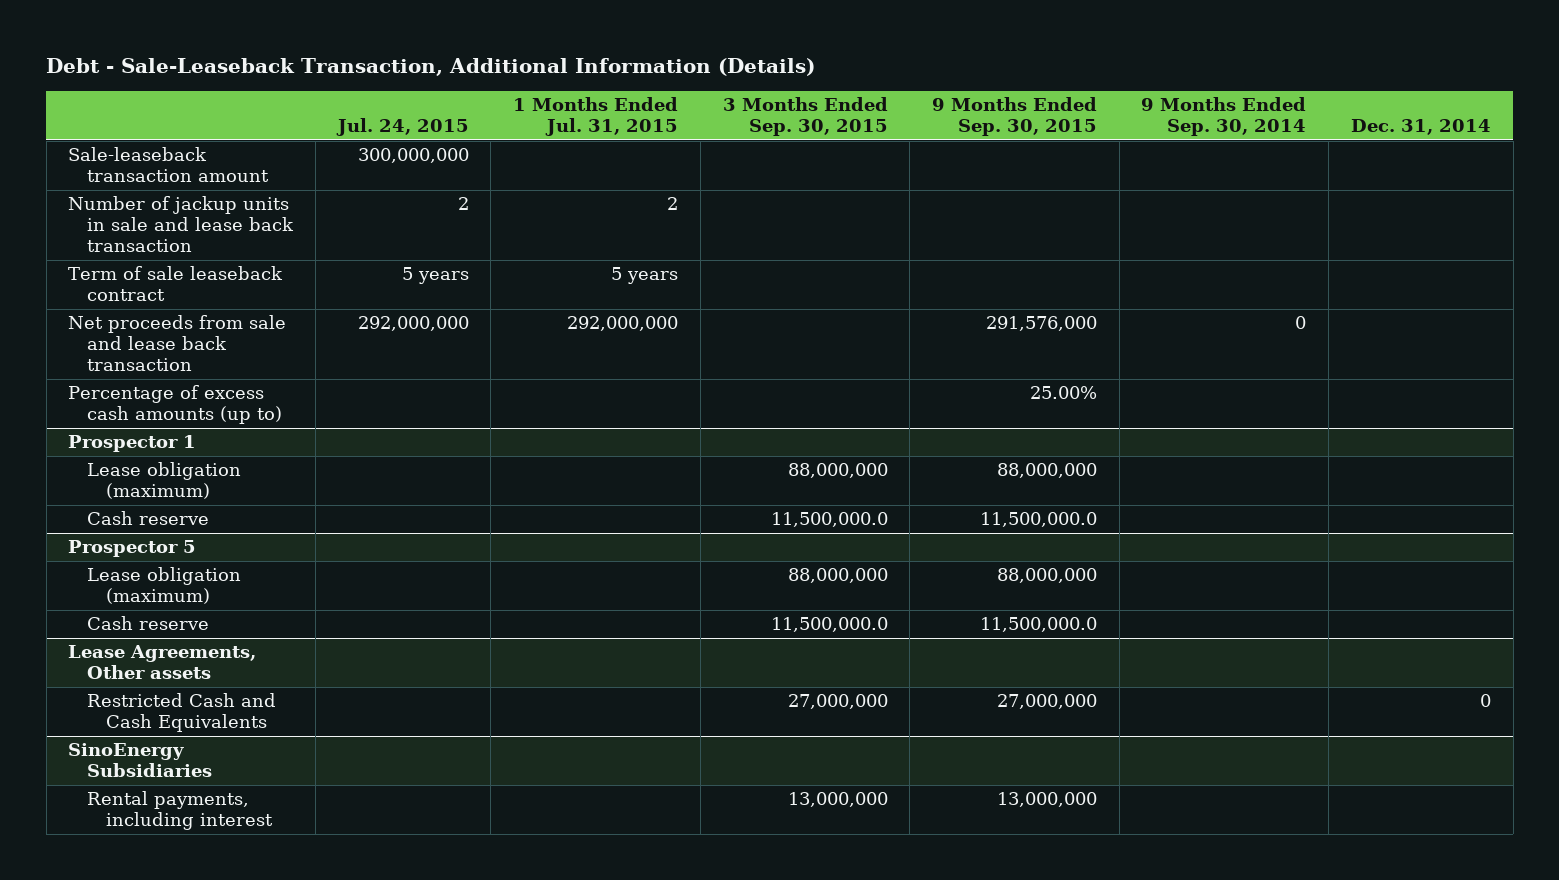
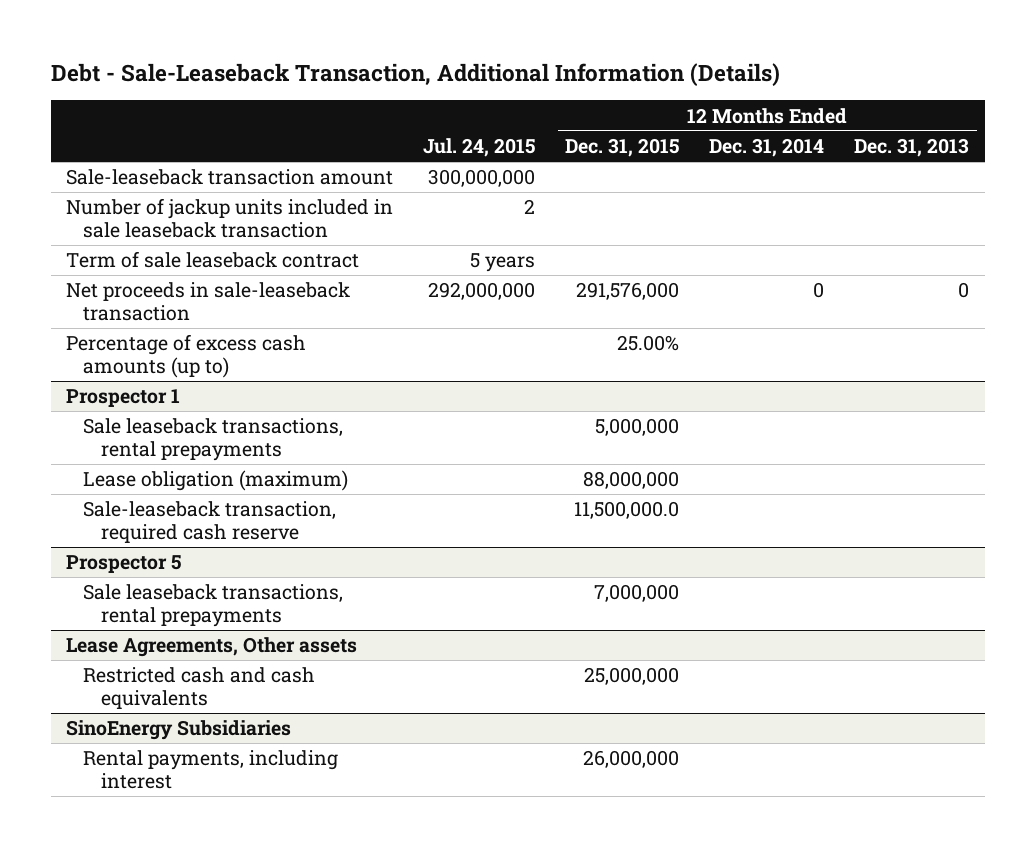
- | Jul. 24, 2015 | 1 Months Ended Jul. 31, 2015 | 3 Months Ended Sep. 30, 2015 | 9 Months Ended Sep. 30, 2015 | 9 Months Ended Sep. 30, 2014 | Dec. 31, 2014
+ | Jul. 24, 2015 | 12 Months Ended Dec. 31, 2015 | 12 Months Ended Dec. 31, 2014 | 12 Months Ended Dec. 31, 2013
- Number of jackup units in sale and lease back transaction | 2 | 2 | | | |
+ Number of jackup units included in sale leaseback transaction | 2 | | |
- Net proceeds from sale and lease back transaction | 292,000,000 | 292,000,000 | | 291,576,000 | 0 |
+ Net proceeds in sale-leaseback transaction | 292,000,000 | 291,576,000 | 0 | 0
@ Prospector 1
+ Sale leaseback transactions, rental prepayments | | 5,000,000 | |
- Cash reserve | | | 11,500,000.0 | 11,500,000.0 | |
+ Sale-leaseback transaction, required cash reserve | | 11,500,000.0 | |
@ Prospector 5
- Lease obligation (maximum) | | | 88,000,000 | 88,000,000 | |
- Cash reserve | | | 11,500,000.0 | 11,500,000.0 | |
+ Sale leaseback transactions, rental prepayments | | 7,000,000 | |
@ Lease Agreements, Other assets
- Restricted Cash and Cash Equivalents | | | 27,000,000 | 27,000,000 | | 0
+ Restricted cash and cash equivalents | | 25,000,000 | |

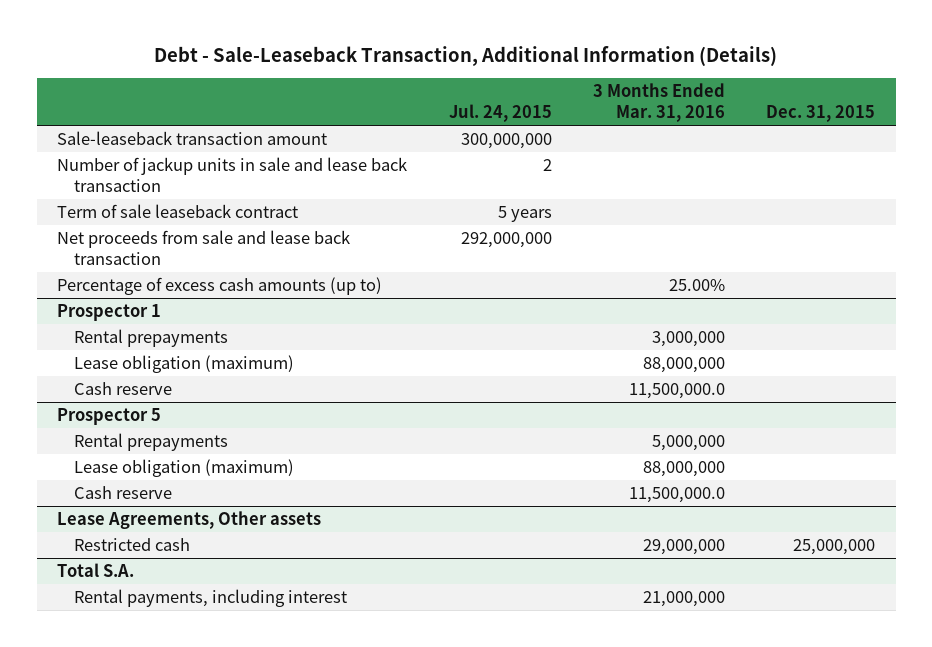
- | Jul. 24, 2015 | 12 Months Ended Dec. 31, 2015 | 12 Months Ended Dec. 31, 2014 | 12 Months Ended Dec. 31, 2013
+ | Jul. 24, 2015 | 3 Months Ended Mar. 31, 2016 | Dec. 31, 2015
- Number of jackup units included in sale leaseback transaction | 2 | | |
+ Number of jackup units in sale and lease back transaction | 2 | |
- Net proceeds in sale-leaseback transaction | 292,000,000 | 291,576,000 | 0 | 0
+ Net proceeds from sale and lease back transaction | 292,000,000 | |
@ Prospector 1
- Sale leaseback transactions, rental prepayments | | 5,000,000 | |
+ Rental prepayments | | 3,000,000 |
- Sale-leaseback transaction, required cash reserve | | 11,500,000.0 | |
+ Cash reserve | | 11,500,000.0 |
@ Prospector 5
- Sale leaseback transactions, rental prepayments | | 7,000,000 | |
+ Rental prepayments | | 5,000,000 |
+ Lease obligation (maximum) | | 88,000,000 |
+ Cash reserve | | 11,500,000.0 |
@ Lease Agreements, Other assets
- Restricted cash and cash equivalents | | 25,000,000 | |
- SinoEnergy Subsidiaries
- Rental payments, including interest | | 26,000,000 | |
@ Lease Agreements, Other assets
+ Restricted cash | | 29,000,000 | 25,000,000
+ Total S.A.
+ Rental payments, including interest | | 21,000,000 |

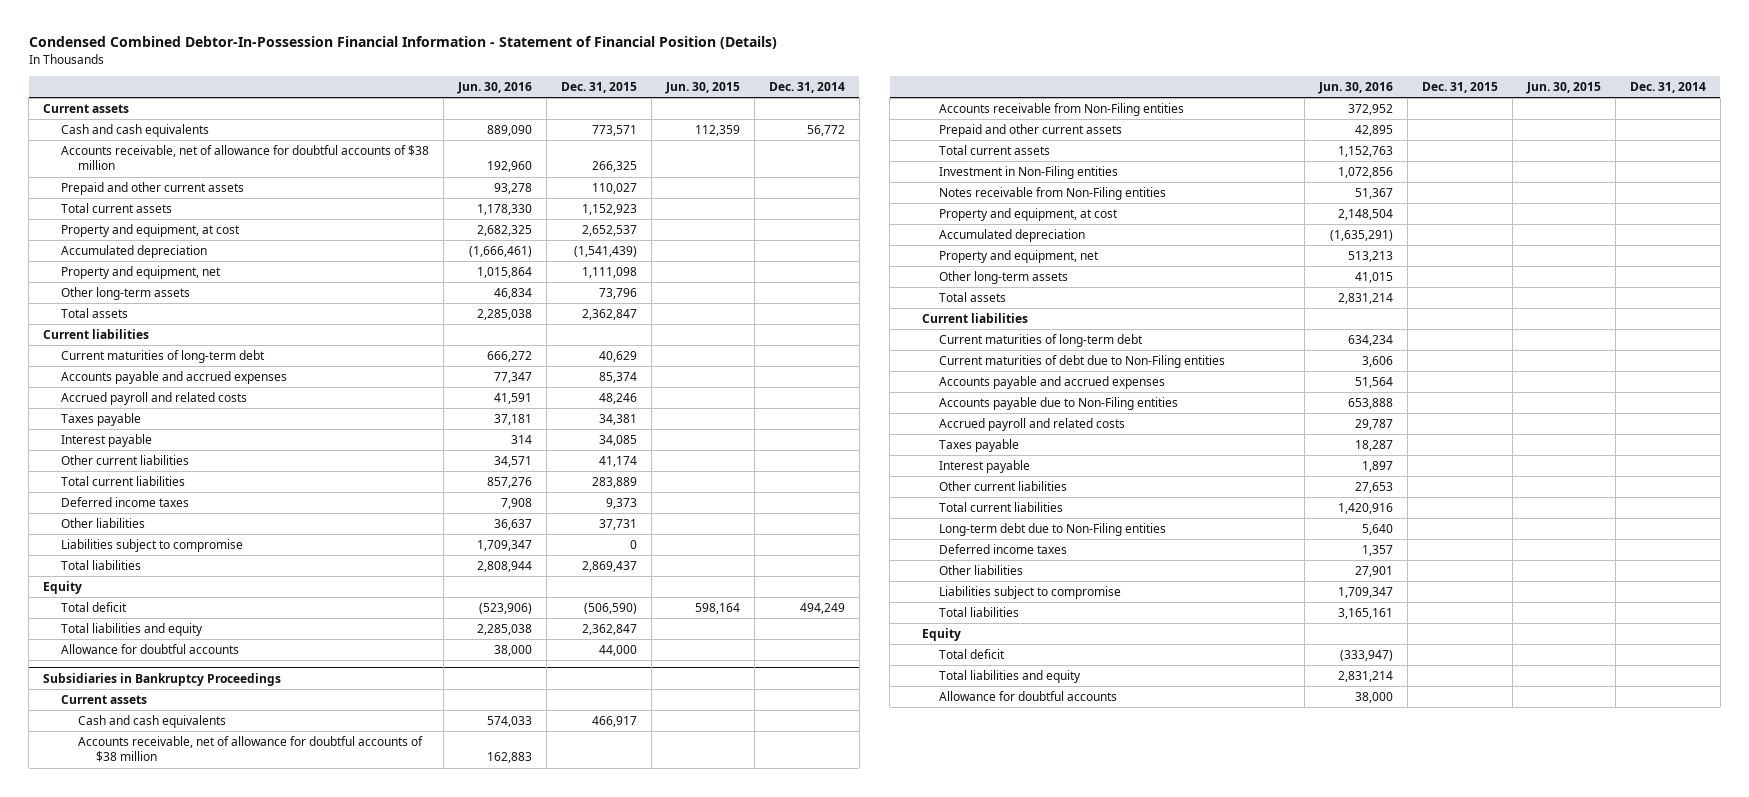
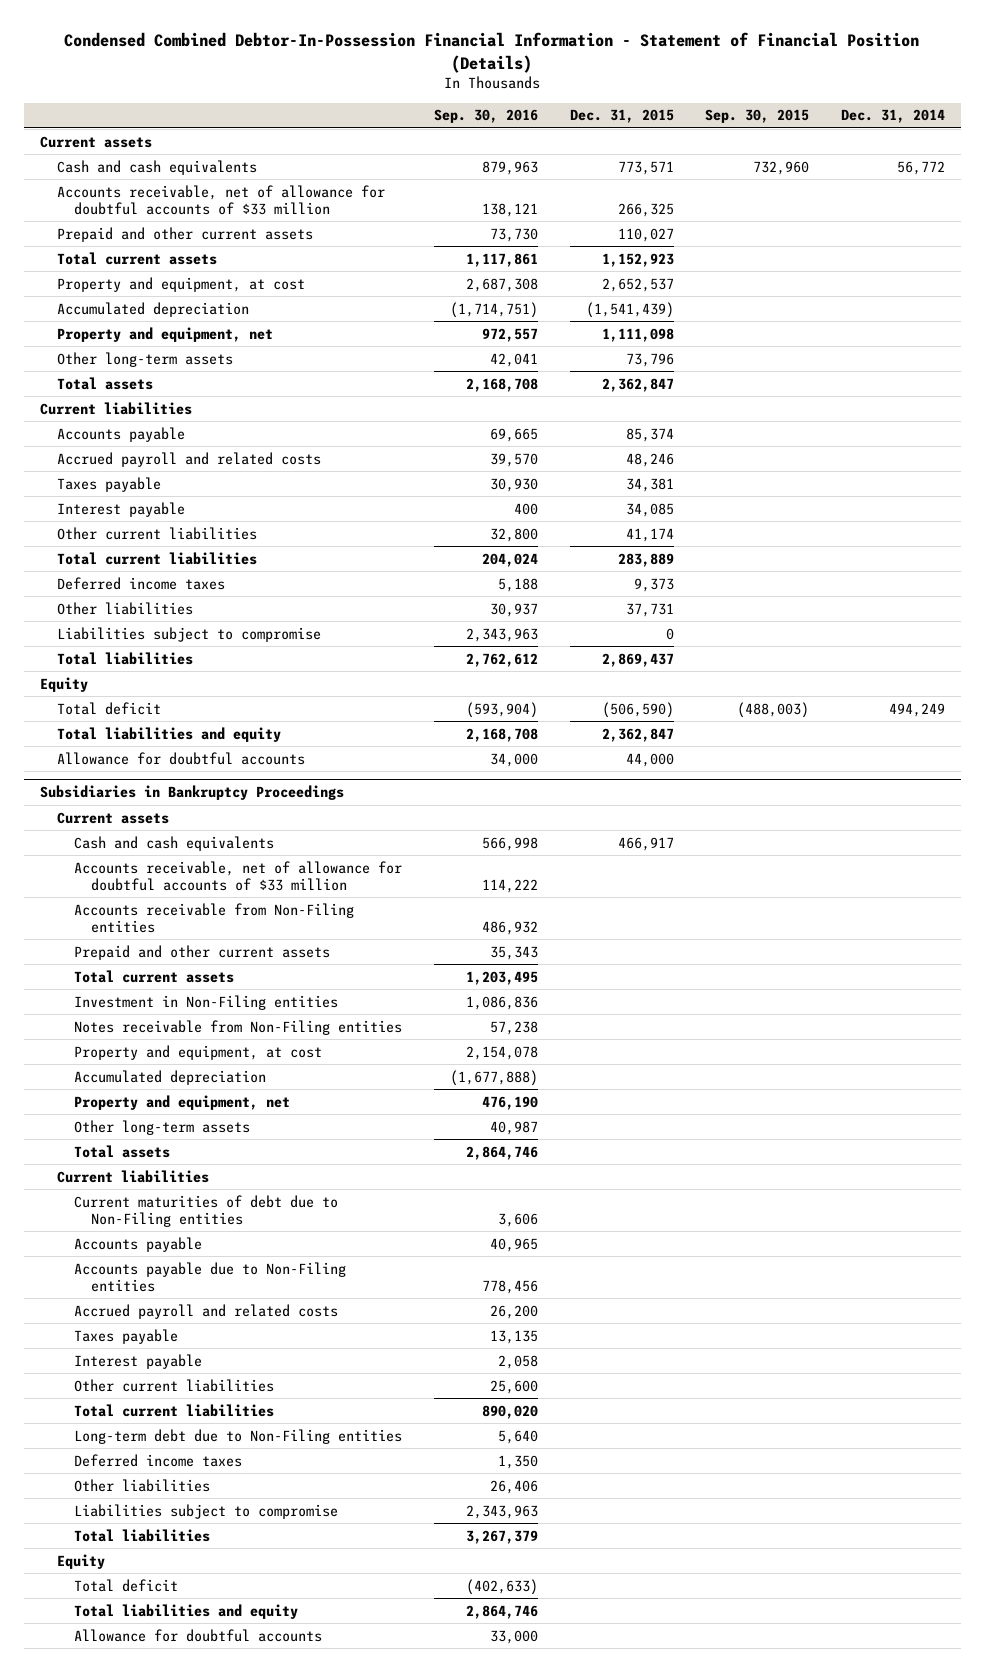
- | Jun. 30, 2016 | Dec. 31, 2015 | Jun. 30, 2015 | Dec. 31, 2014
+ | Sep. 30, 2016 | Dec. 31, 2015 | Sep. 30, 2015 | Dec. 31, 2014
- Accounts receivable, net of allowance for doubtful accounts of $38 million | 192,960 | 266,325 | |
+ Accounts receivable, net of allowance for doubtful accounts of $33 million | 138,121 | 266,325 | |
- Current maturities of long-term debt | 666,272 | 40,629 | |
- Accounts payable and accrued expenses | 77,347 | 85,374 | |
+ Accounts payable | 69,665 | 85,374 | |
@ Subsidiaries in Bankruptcy Proceedings
- Accounts receivable, net of allowance for doubtful accounts of $38 million | 162,883 | | |
+ Accounts receivable, net of allowance for doubtful accounts of $33 million | 114,222 | | |
- Current maturities of long-term debt | 634,234 | | |
- Accounts payable and accrued expenses | 51,564 | | |
+ Accounts payable | 40,965 | | |

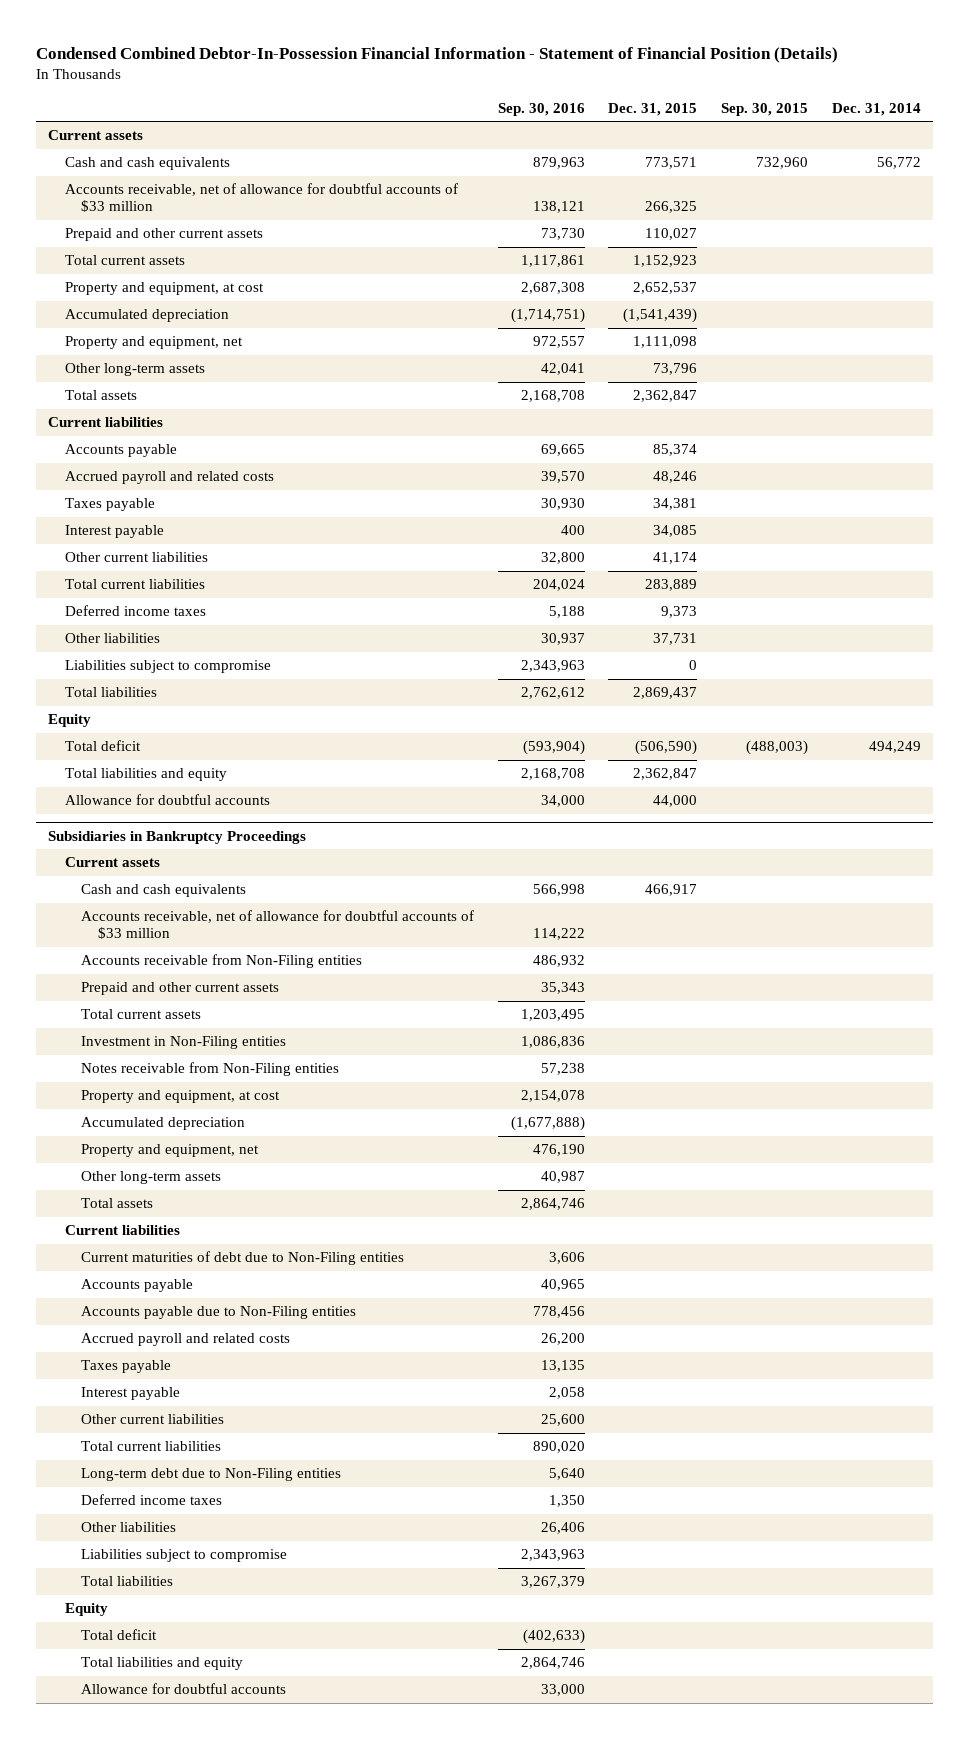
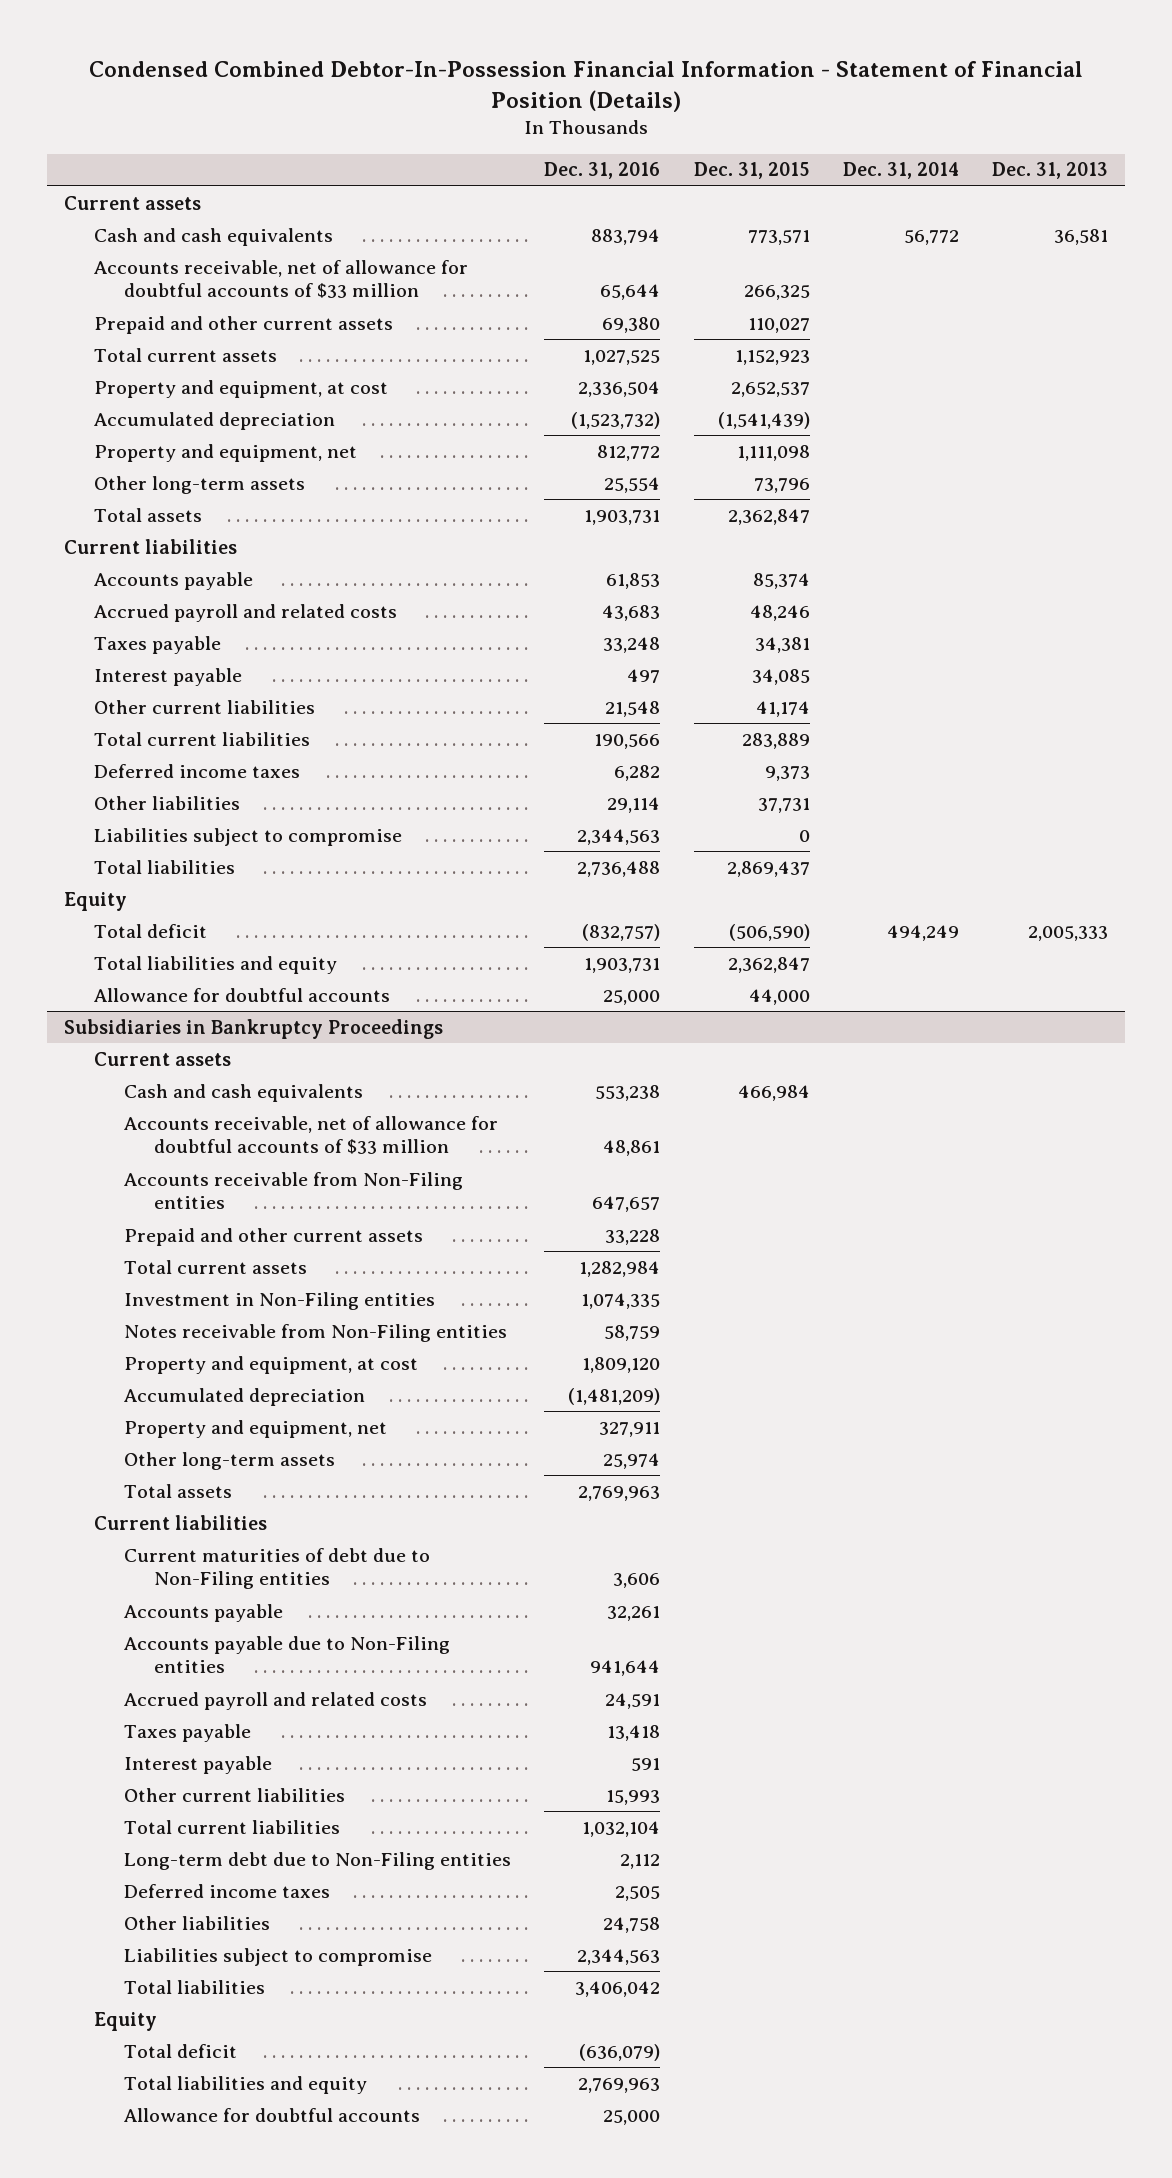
- | Sep. 30, 2016 | Dec. 31, 2015 | Sep. 30, 2015 | Dec. 31, 2014
+ | Dec. 31, 2016 | Dec. 31, 2015 | Dec. 31, 2014 | Dec. 31, 2013
@ Subsidiaries in Bankruptcy Proceedings
- Cash and cash equivalents | 566,998 | 466,917 | |
+ Cash and cash equivalents | 553,238 | 466,984 | |

